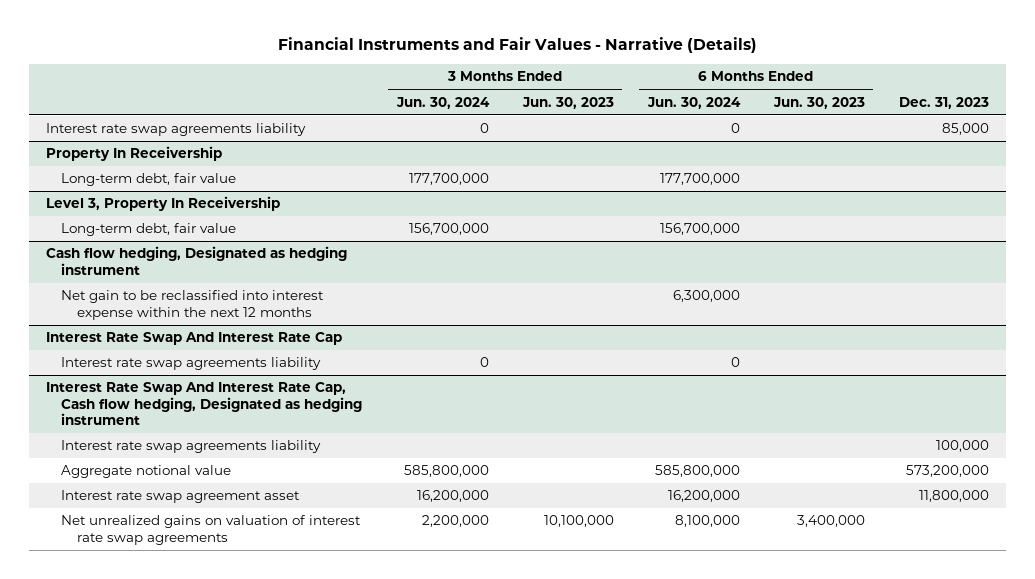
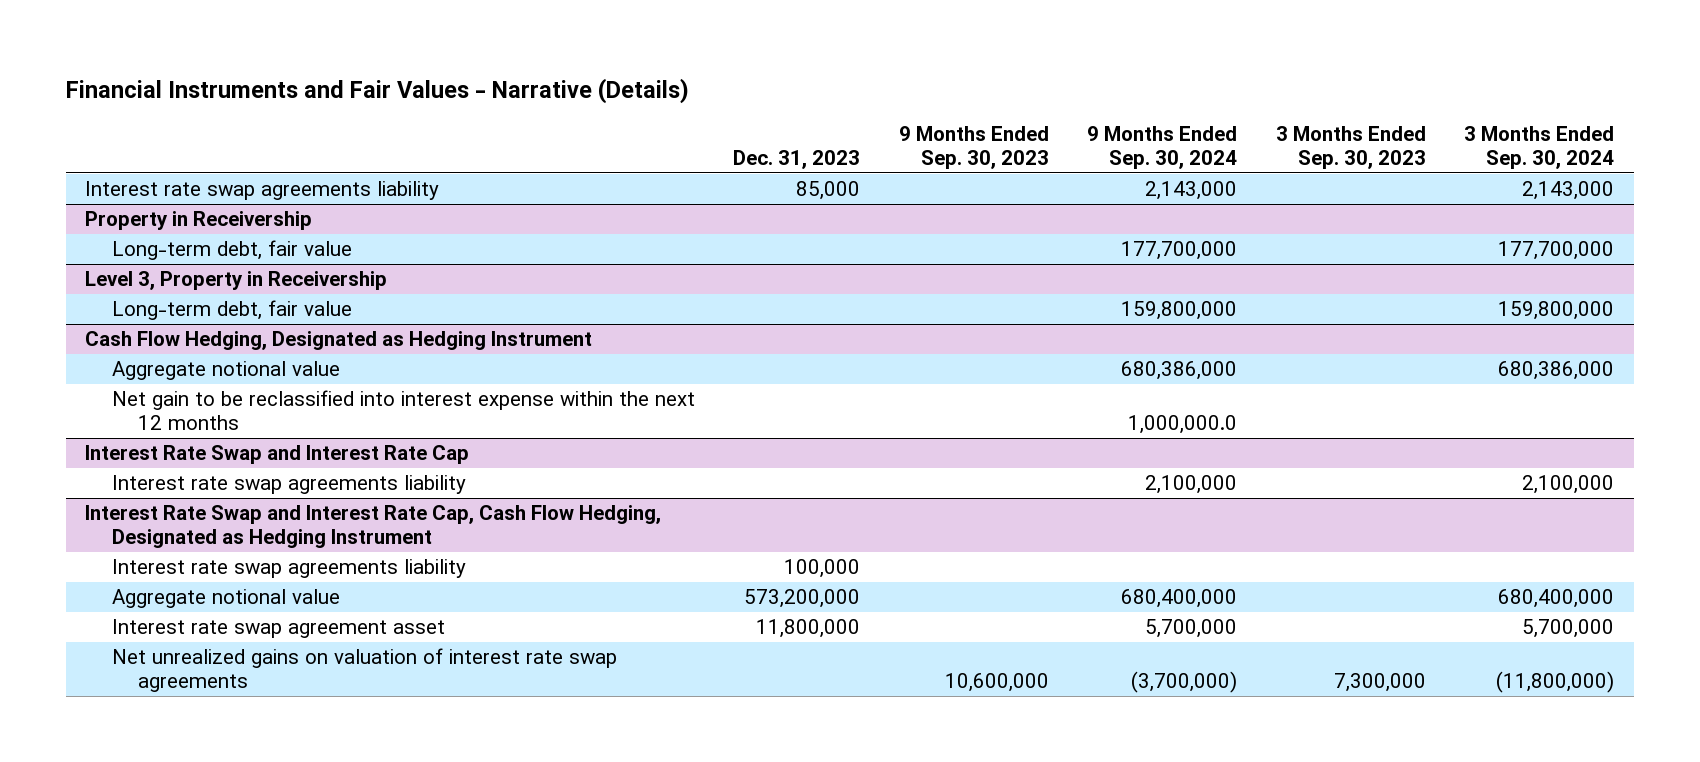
- | 3 Months Ended Jun. 30, 2024 | 3 Months Ended Jun. 30, 2023 | 6 Months Ended Jun. 30, 2024 | 6 Months Ended Jun. 30, 2023 | Dec. 31, 2023
+ | Dec. 31, 2023 | 9 Months Ended Sep. 30, 2023 | 9 Months Ended Sep. 30, 2024 | 3 Months Ended Sep. 30, 2023 | 3 Months Ended Sep. 30, 2024
- Property In Receivership
+ Property in Receivership
- Level 3, Property In Receivership
+ Level 3, Property in Receivership
- Cash flow hedging, Designated as hedging instrument
+ Cash Flow Hedging, Designated as Hedging Instrument
+ Aggregate notional value | | | 680,386,000 | | 680,386,000
- Interest Rate Swap And Interest Rate Cap
+ Interest Rate Swap and Interest Rate Cap
- Interest Rate Swap And Interest Rate Cap, Cash flow hedging, Designated as hedging instrument
+ Interest Rate Swap and Interest Rate Cap, Cash Flow Hedging, Designated as Hedging Instrument

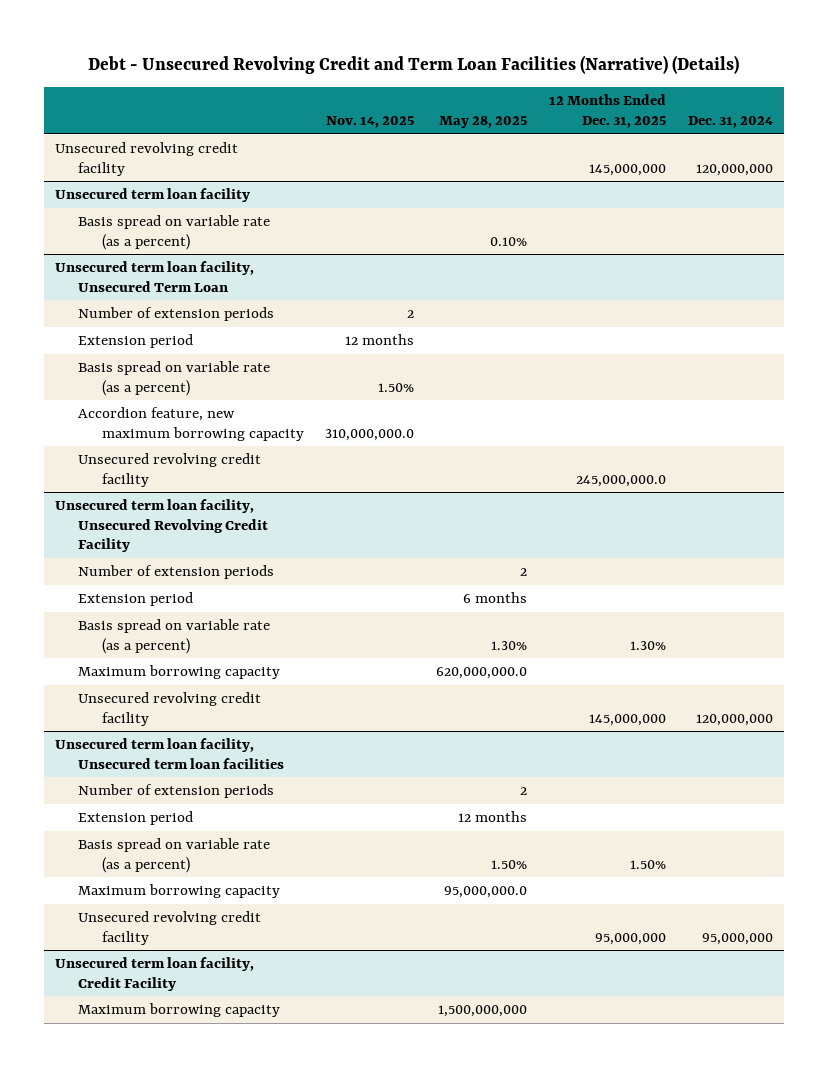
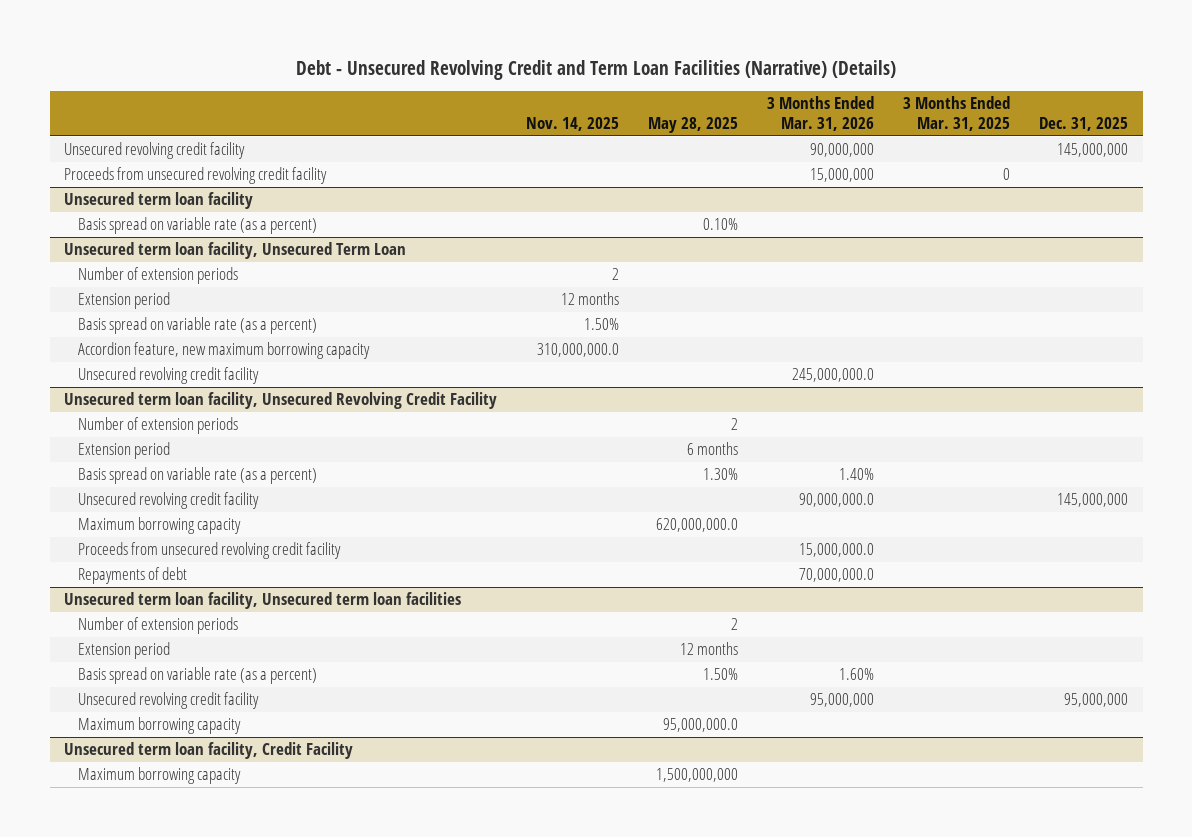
- | Nov. 14, 2025 | May 28, 2025 | 12 Months Ended Dec. 31, 2025 | Dec. 31, 2024
+ | Nov. 14, 2025 | May 28, 2025 | 3 Months Ended Mar. 31, 2026 | 3 Months Ended Mar. 31, 2025 | Dec. 31, 2025
+ Proceeds from unsecured revolving credit facility | | | 15,000,000 | 0 |
@ Unsecured term loan facility, Unsecured Revolving Credit Facility
moved down: Maximum borrowing capacity | | 620,000,000.0 | | |
+ Proceeds from unsecured revolving credit facility | | | 15,000,000.0 | |
+ Repayments of debt | | | 70,000,000.0 | |
@ Unsecured term loan facility, Unsecured term loan facilities
moved down: Maximum borrowing capacity | | 95,000,000.0 | | |

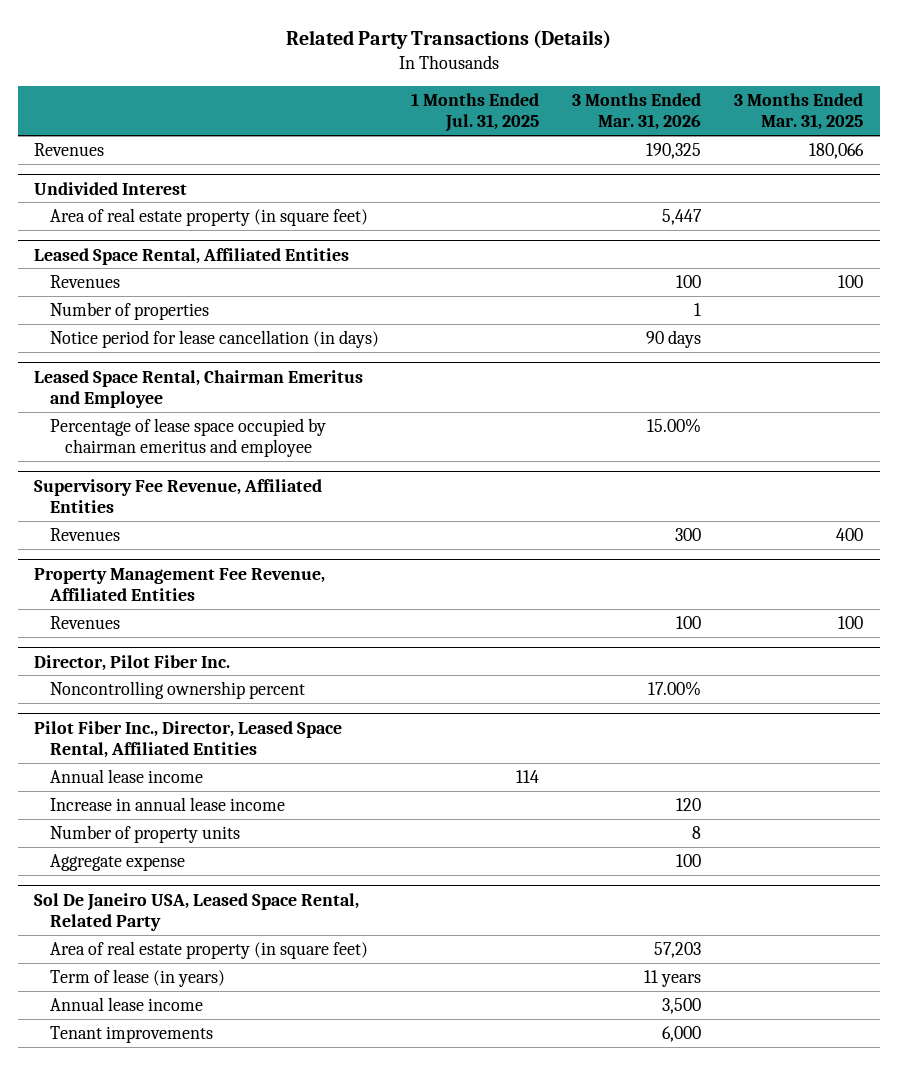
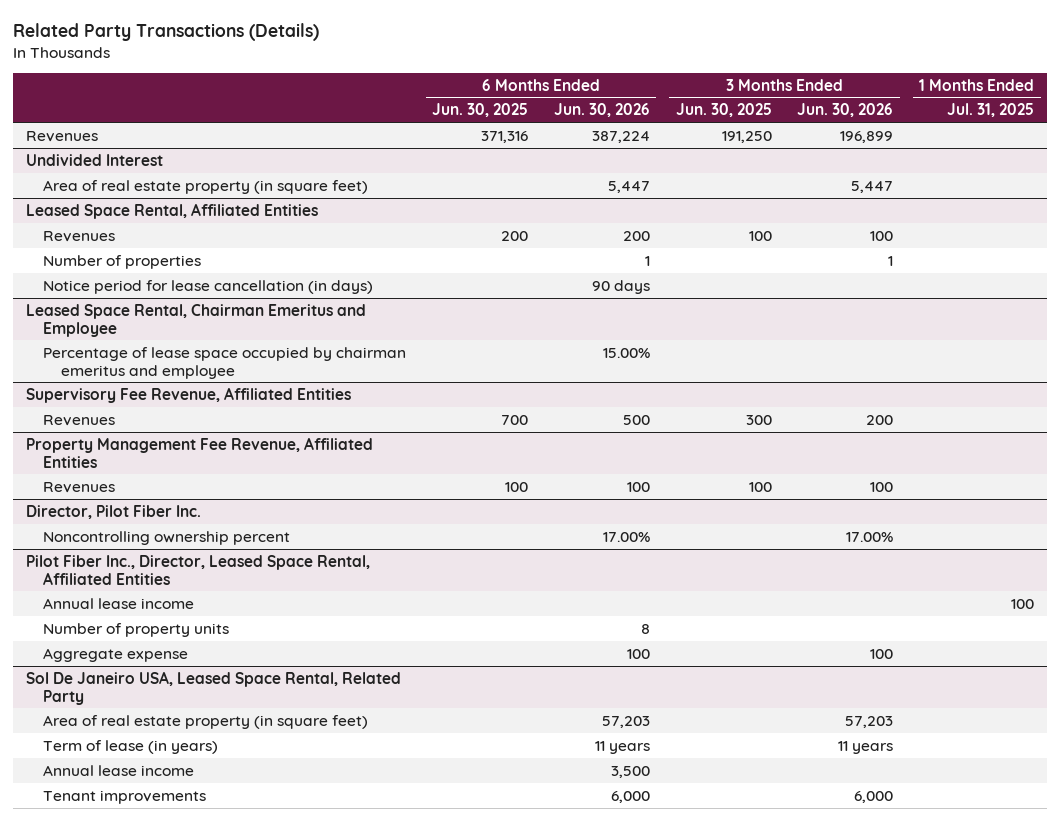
- | 1 Months Ended Jul. 31, 2025 | 3 Months Ended Mar. 31, 2026 | 3 Months Ended Mar. 31, 2025
+ | 6 Months Ended Jun. 30, 2025 | 6 Months Ended Jun. 30, 2026 | 3 Months Ended Jun. 30, 2025 | 3 Months Ended Jun. 30, 2026 | 1 Months Ended Jul. 31, 2025
@ Pilot Fiber Inc., Director, Leased Space Rental, Affiliated Entities
- Annual lease income | 114 | |
- Increase in annual lease income | | 120 |
+ Annual lease income | | | | | 100

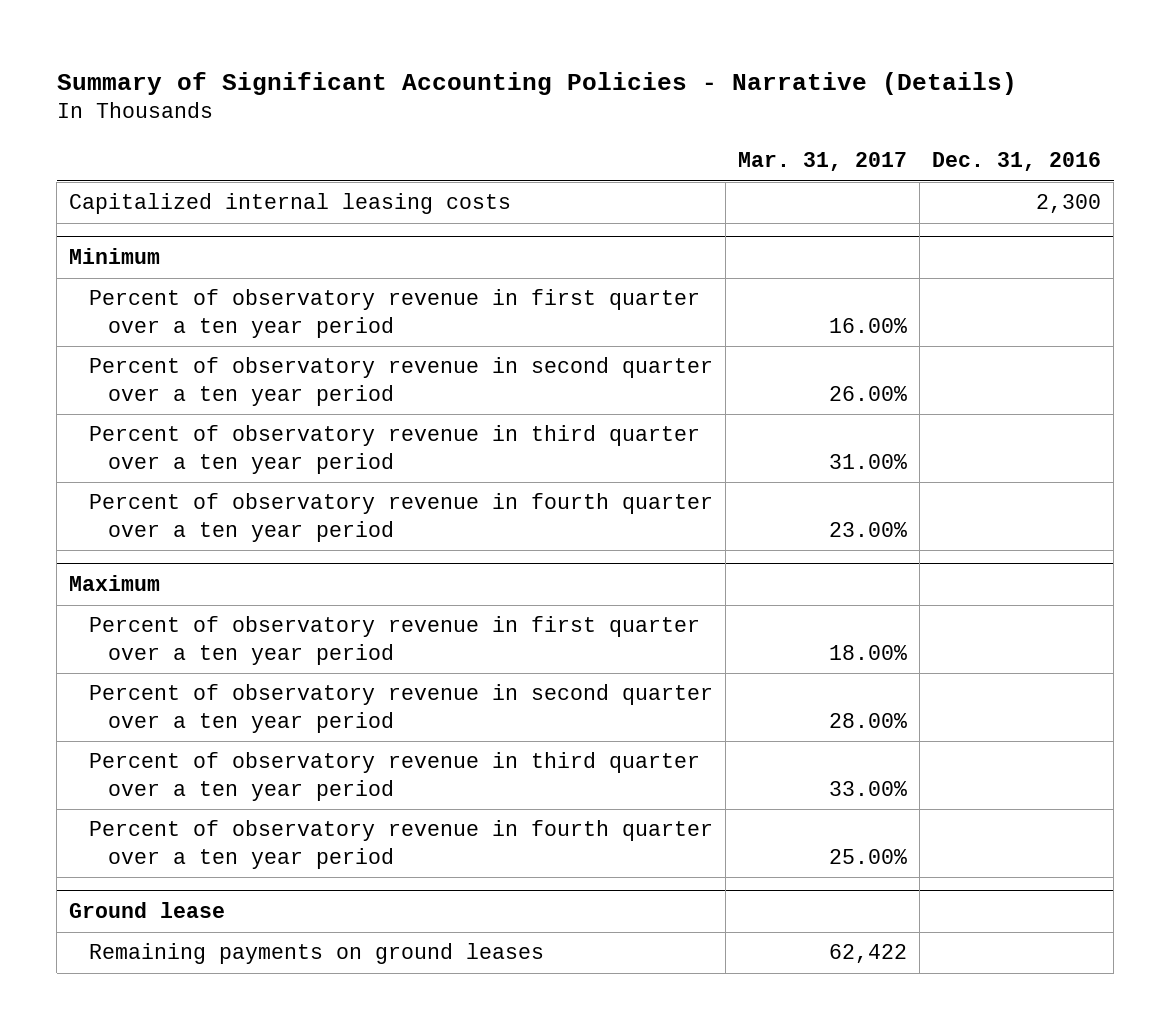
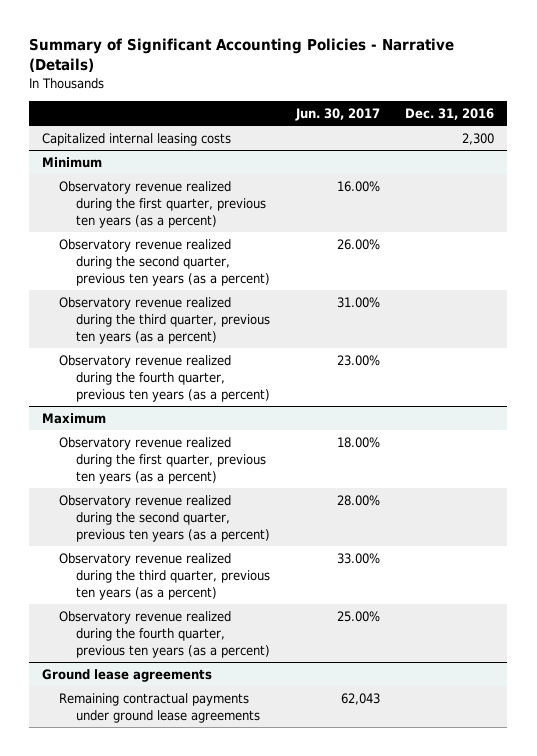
- | Mar. 31, 2017 | Dec. 31, 2016
+ | Jun. 30, 2017 | Dec. 31, 2016
@ Minimum
- Percent of observatory revenue in first quarter over a ten year period | 16.00% |
- Percent of observatory revenue in second quarter over a ten year period | 26.00% |
- Percent of observatory revenue in third quarter over a ten year period | 31.00% |
- Percent of observatory revenue in fourth quarter over a ten year period | 23.00% |
+ Observatory revenue realized during the first quarter, previous ten years (as a percent) | 16.00% |
+ Observatory revenue realized during the second quarter, previous ten years (as a percent) | 26.00% |
+ Observatory revenue realized during the third quarter, previous ten years (as a percent) | 31.00% |
+ Observatory revenue realized during the fourth quarter, previous ten years (as a percent) | 23.00% |
@ Maximum
- Percent of observatory revenue in first quarter over a ten year period | 18.00% |
- Percent of observatory revenue in second quarter over a ten year period | 28.00% |
- Percent of observatory revenue in third quarter over a ten year period | 33.00% |
- Percent of observatory revenue in fourth quarter over a ten year period | 25.00% |
- Ground lease
- Remaining payments on ground leases | 62,422 |
@ Maximum
+ Observatory revenue realized during the first quarter, previous ten years (as a percent) | 18.00% |
+ Observatory revenue realized during the second quarter, previous ten years (as a percent) | 28.00% |
+ Observatory revenue realized during the third quarter, previous ten years (as a percent) | 33.00% |
+ Observatory revenue realized during the fourth quarter, previous ten years (as a percent) | 25.00% |
+ Ground lease agreements
+ Remaining contractual payments under ground lease agreements | 62,043 |

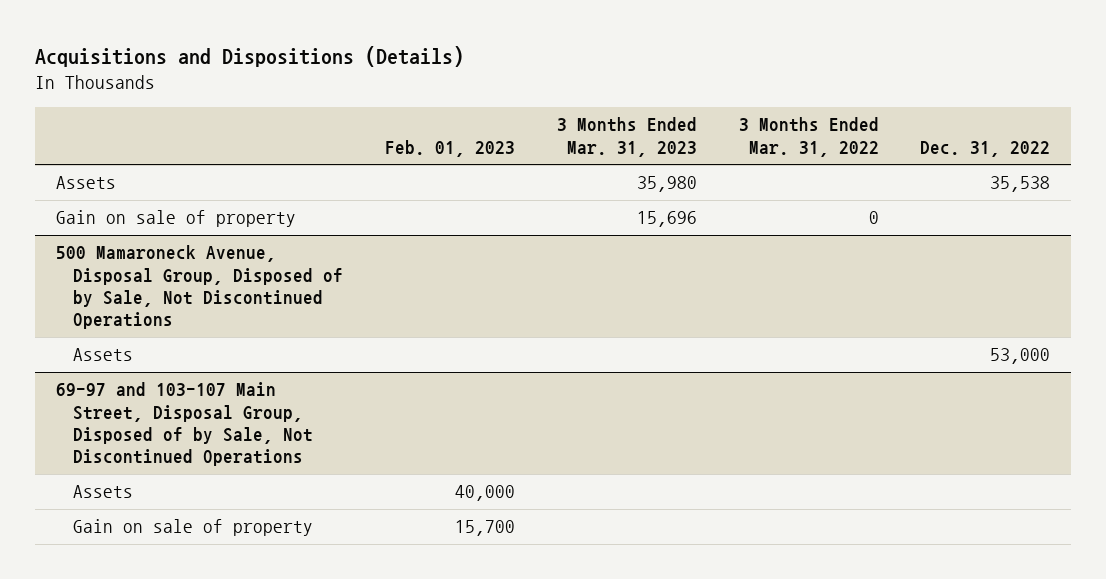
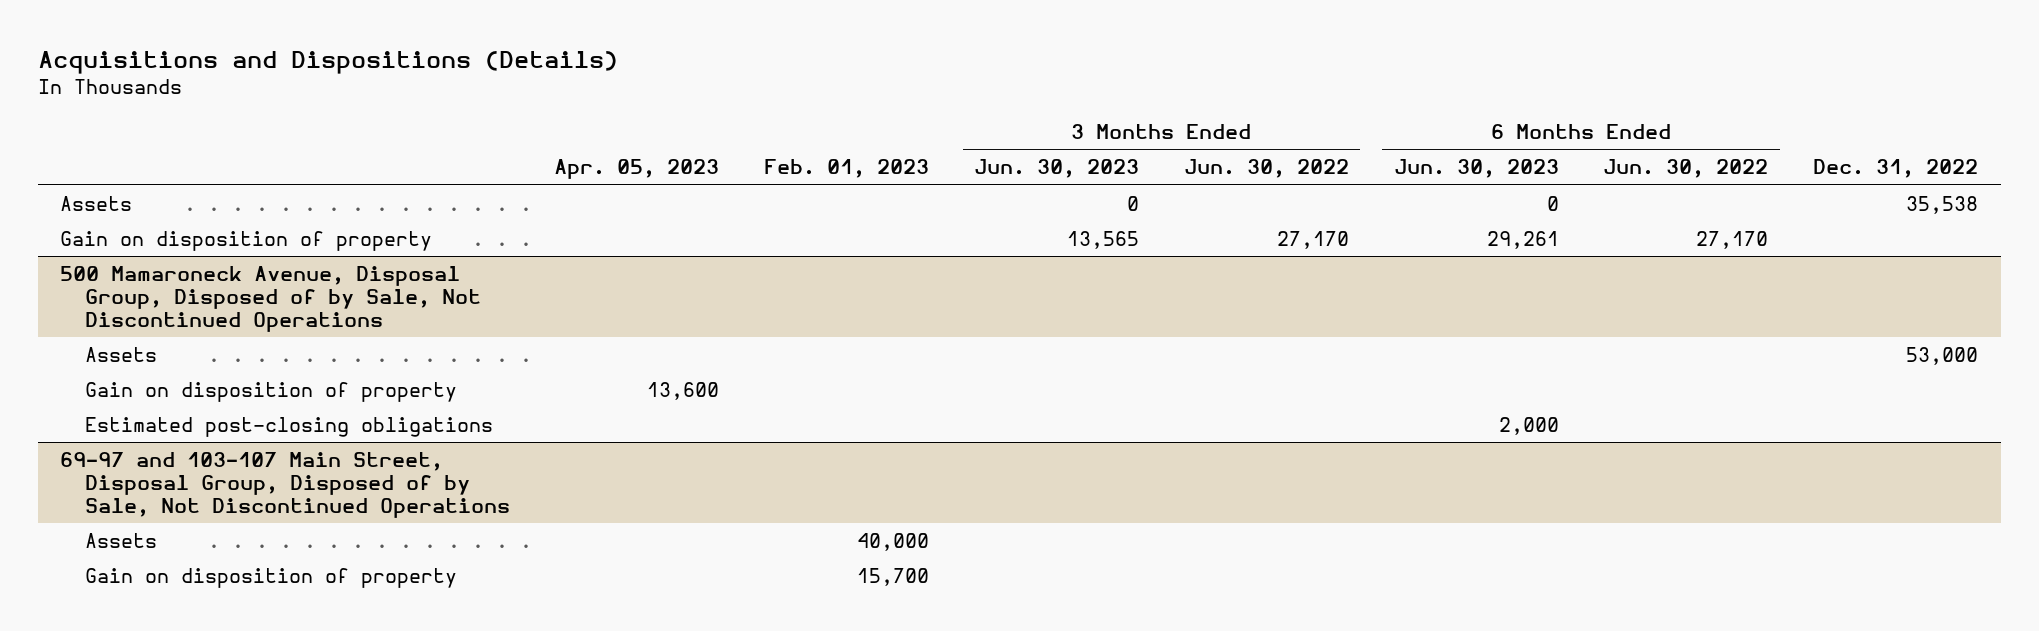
- | Feb. 01, 2023 | 3 Months Ended Mar. 31, 2023 | 3 Months Ended Mar. 31, 2022 | Dec. 31, 2022
+ | Apr. 05, 2023 | Feb. 01, 2023 | 3 Months Ended Jun. 30, 2023 | 3 Months Ended Jun. 30, 2022 | 6 Months Ended Jun. 30, 2023 | 6 Months Ended Jun. 30, 2022 | Dec. 31, 2022
- Gain on sale of property | | 15,696 | 0 |
+ Gain on disposition of property | | | 13,565 | 27,170 | 29,261 | 27,170 |
@ 500 Mamaroneck Avenue, Disposal Group, Disposed of by Sale, Not Discontinued Operations
+ Gain on disposition of property | 13,600 | | | | | |
+ Estimated post-closing obligations | | | | | 2,000 | |
@ 69-97 and 103-107 Main Street, Disposal Group, Disposed of by Sale, Not Discontinued Operations
- Gain on sale of property | 15,700 | | |
+ Gain on disposition of property | | 15,700 | | | | |

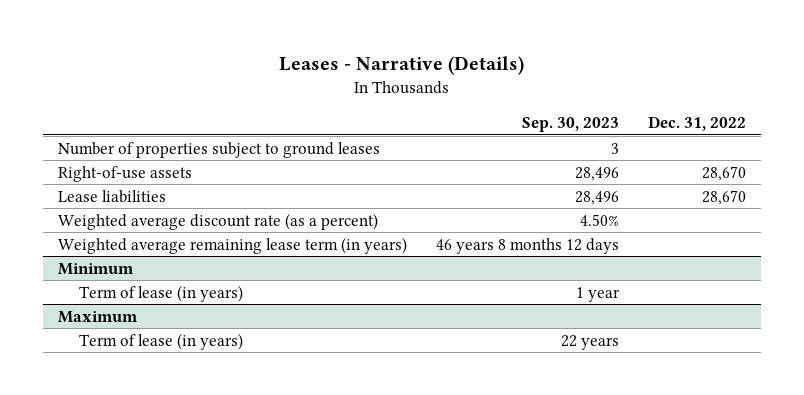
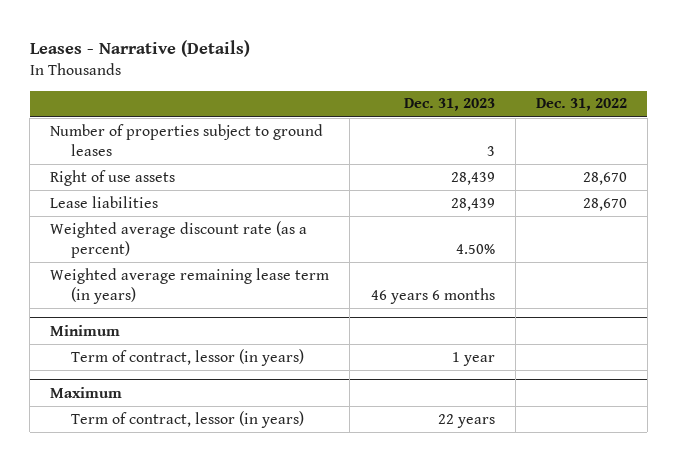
- | Sep. 30, 2023 | Dec. 31, 2022
+ | Dec. 31, 2023 | Dec. 31, 2022
- Right-of-use assets | 28,496 | 28,670
+ Right of use assets | 28,439 | 28,670
@ Minimum
- Term of lease (in years) | 1 year |
+ Term of contract, lessor (in years) | 1 year |
@ Maximum
- Term of lease (in years) | 22 years |
+ Term of contract, lessor (in years) | 22 years |

